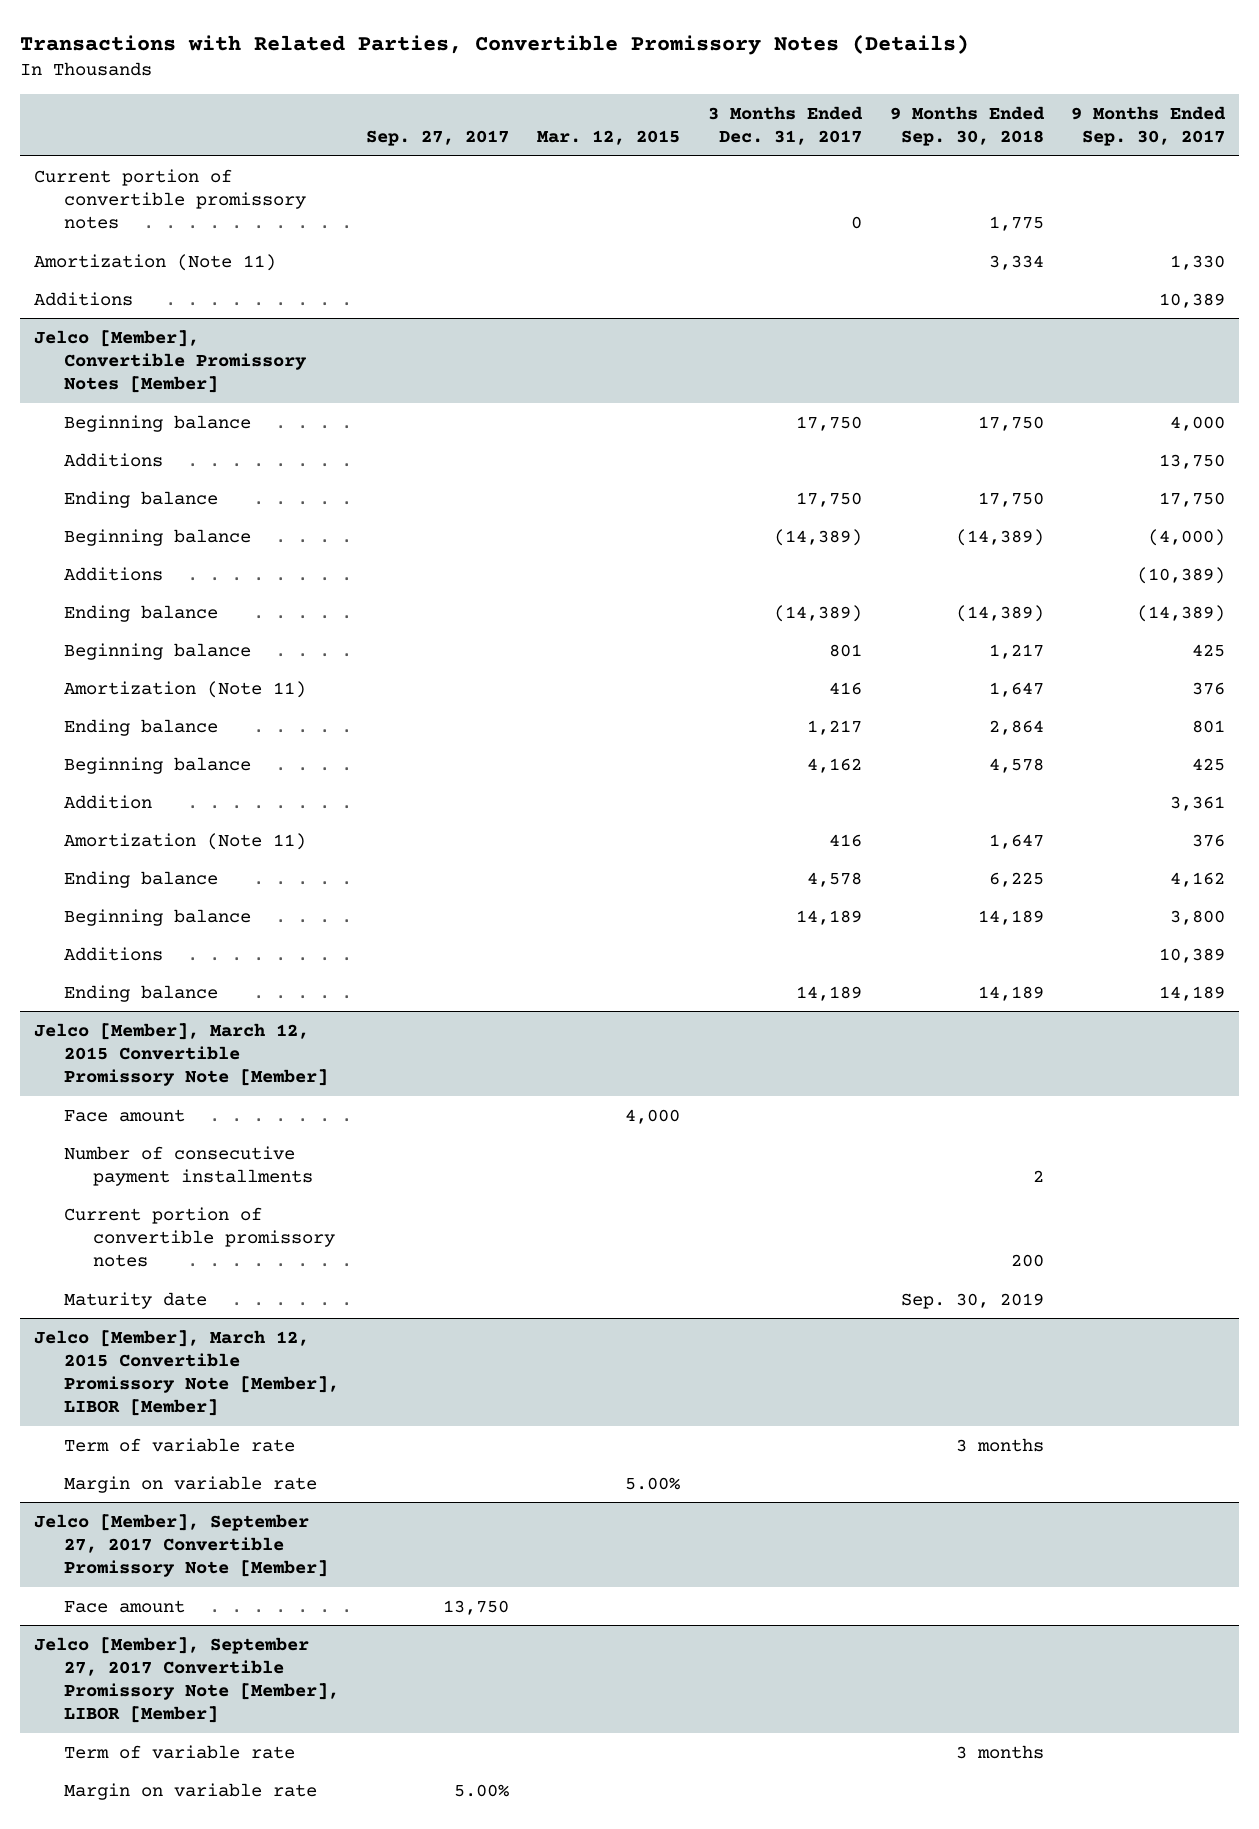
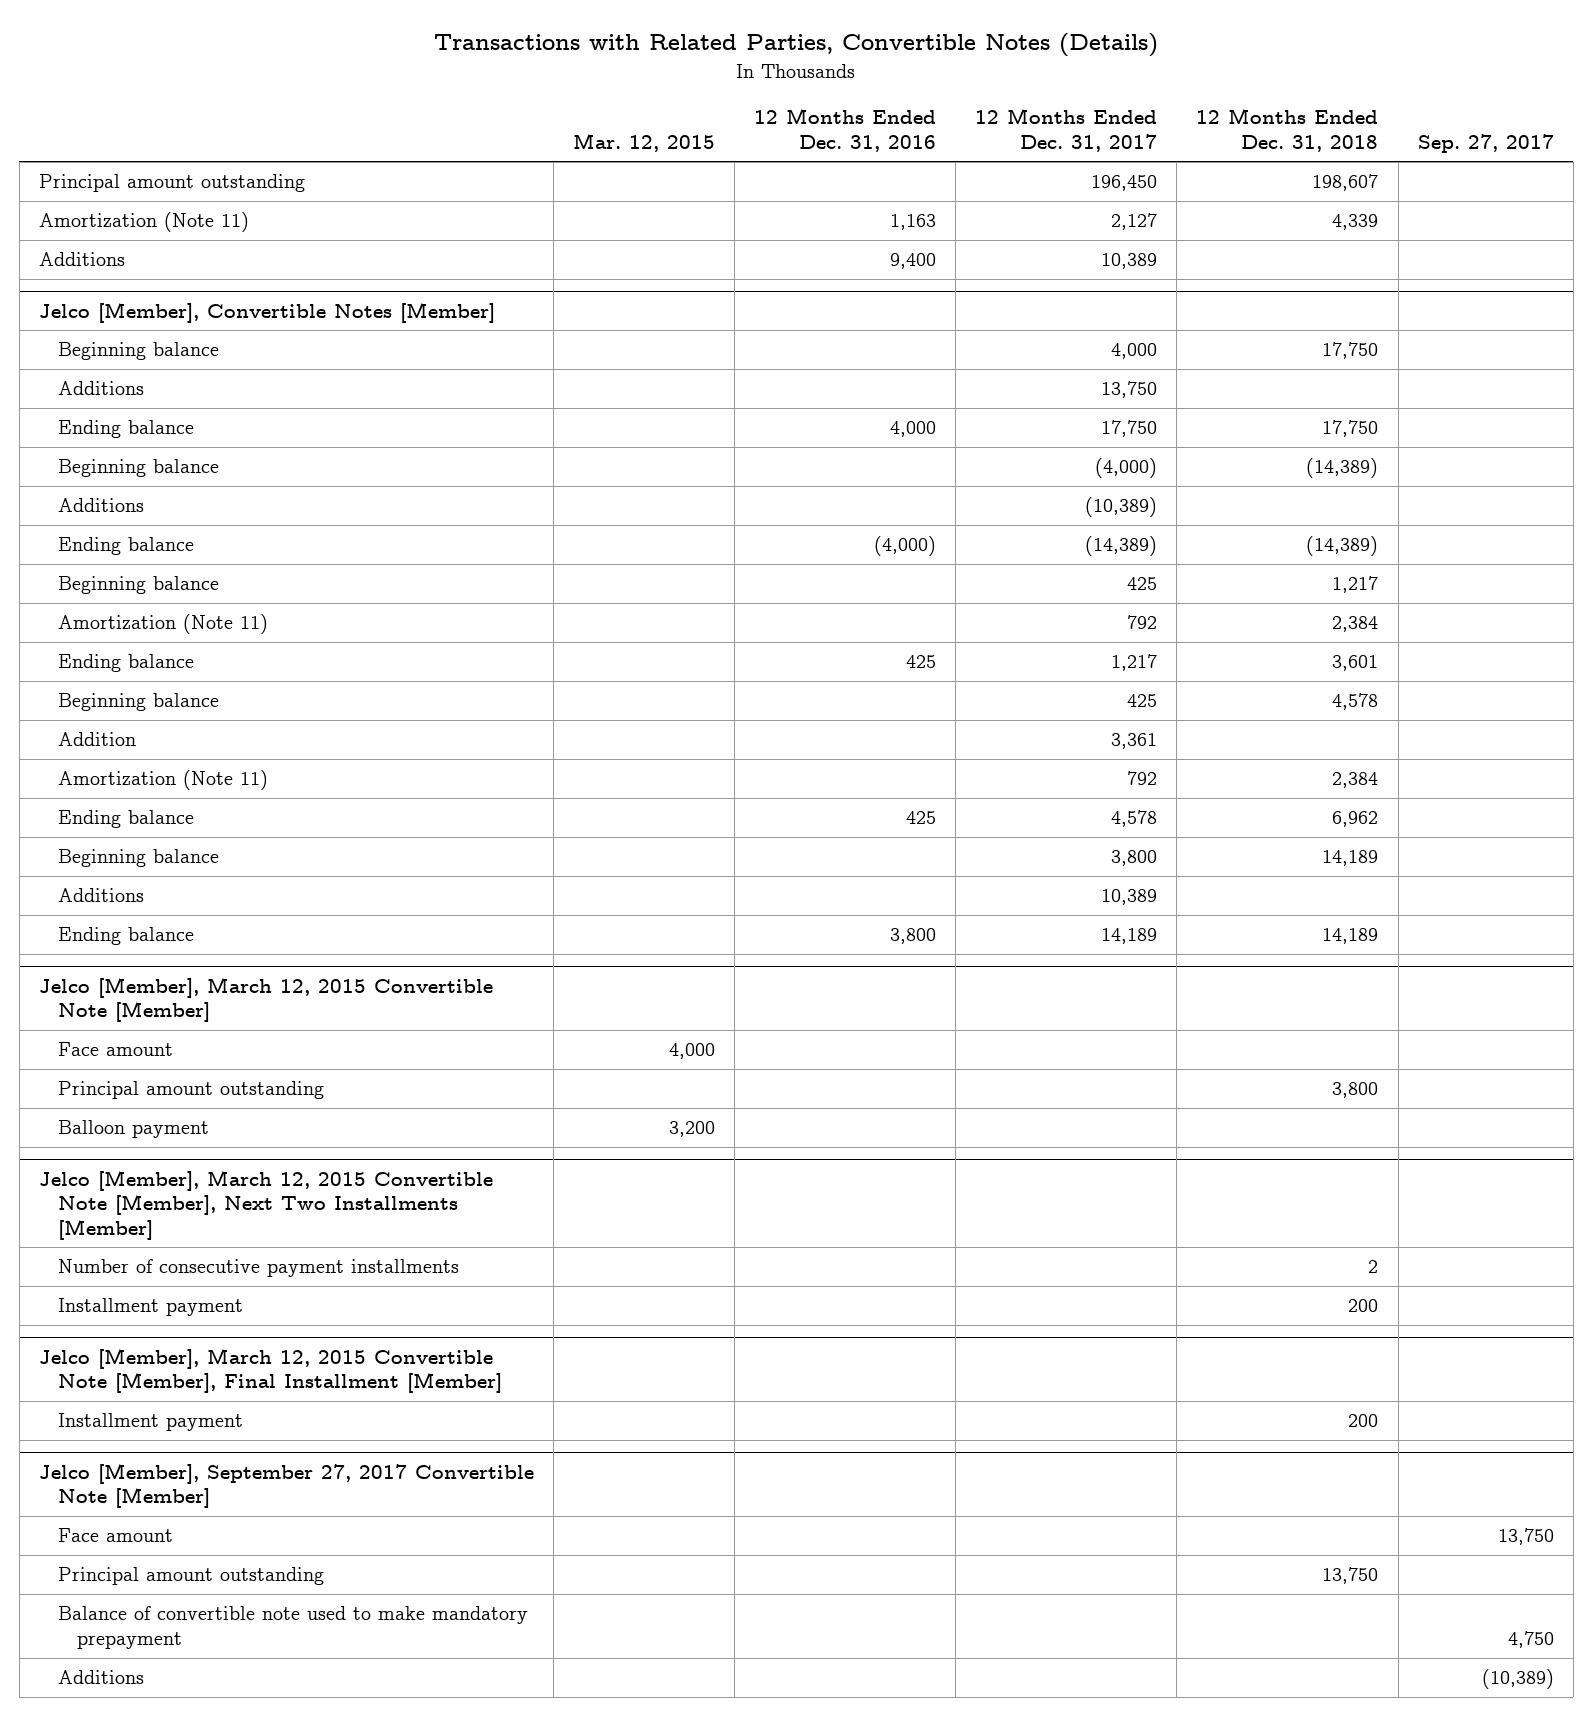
- Transactions with Related Parties, Convertible Promissory Notes (Details)
+ Transactions with Related Parties, Convertible Notes (Details)
- | Sep. 27, 2017 | Mar. 12, 2015 | 3 Months Ended Dec. 31, 2017 | 9 Months Ended Sep. 30, 2018 | 9 Months Ended Sep. 30, 2017
+ | Mar. 12, 2015 | 12 Months Ended Dec. 31, 2016 | 12 Months Ended Dec. 31, 2017 | 12 Months Ended Dec. 31, 2018 | Sep. 27, 2017
- Current portion of convertible promissory notes | | | 0 | 1,775 |
+ Principal amount outstanding | | | 196,450 | 198,607 |
- Jelco [Member], Convertible Promissory Notes [Member]
+ Jelco [Member], Convertible Notes [Member]
- Jelco [Member], March 12, 2015 Convertible Promissory Note [Member]
+ Jelco [Member], March 12, 2015 Convertible Note [Member]
- Number of consecutive payment installments | | | | 2 |
- Current portion of convertible promissory notes | | | | 200 |
- Maturity date | | | | Sep. 30, 2019 |
- Jelco [Member], March 12, 2015 Convertible Promissory Note [Member], LIBOR [Member]
- Term of variable rate | | | | 3 months |
- Margin on variable rate | | 5.00% | | |
- Jelco [Member], September 27, 2017 Convertible Promissory Note [Member]
+ Principal amount outstanding | | | | 3,800 |
+ Balloon payment | 3,200 | | | |
+ Jelco [Member], March 12, 2015 Convertible Note [Member], Next Two Installments [Member]
+ Number of consecutive payment installments | | | | 2 |
+ Installment payment | | | | 200 |
+ Jelco [Member], March 12, 2015 Convertible Note [Member], Final Installment [Member]
+ Installment payment | | | | 200 |
+ Jelco [Member], September 27, 2017 Convertible Note [Member]
- Jelco [Member], September 27, 2017 Convertible Promissory Note [Member], LIBOR [Member]
- Term of variable rate | | | | 3 months |
- Margin on variable rate | 5.00% | | | |
+ Principal amount outstanding | | | | 13,750 |
+ Balance of convertible note used to make mandatory prepayment | | | | | 4,750
+ Additions | | | | | (10,389)

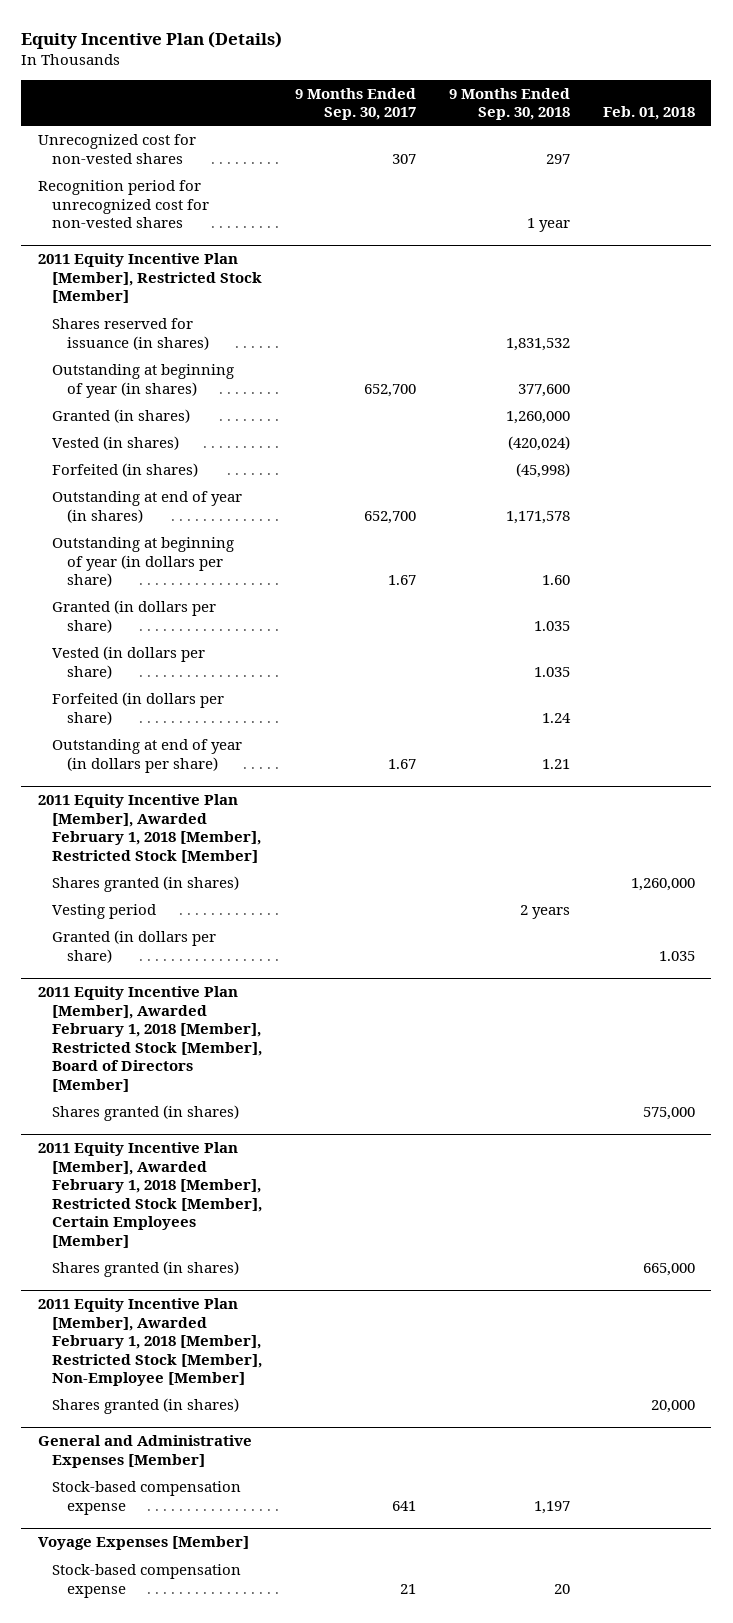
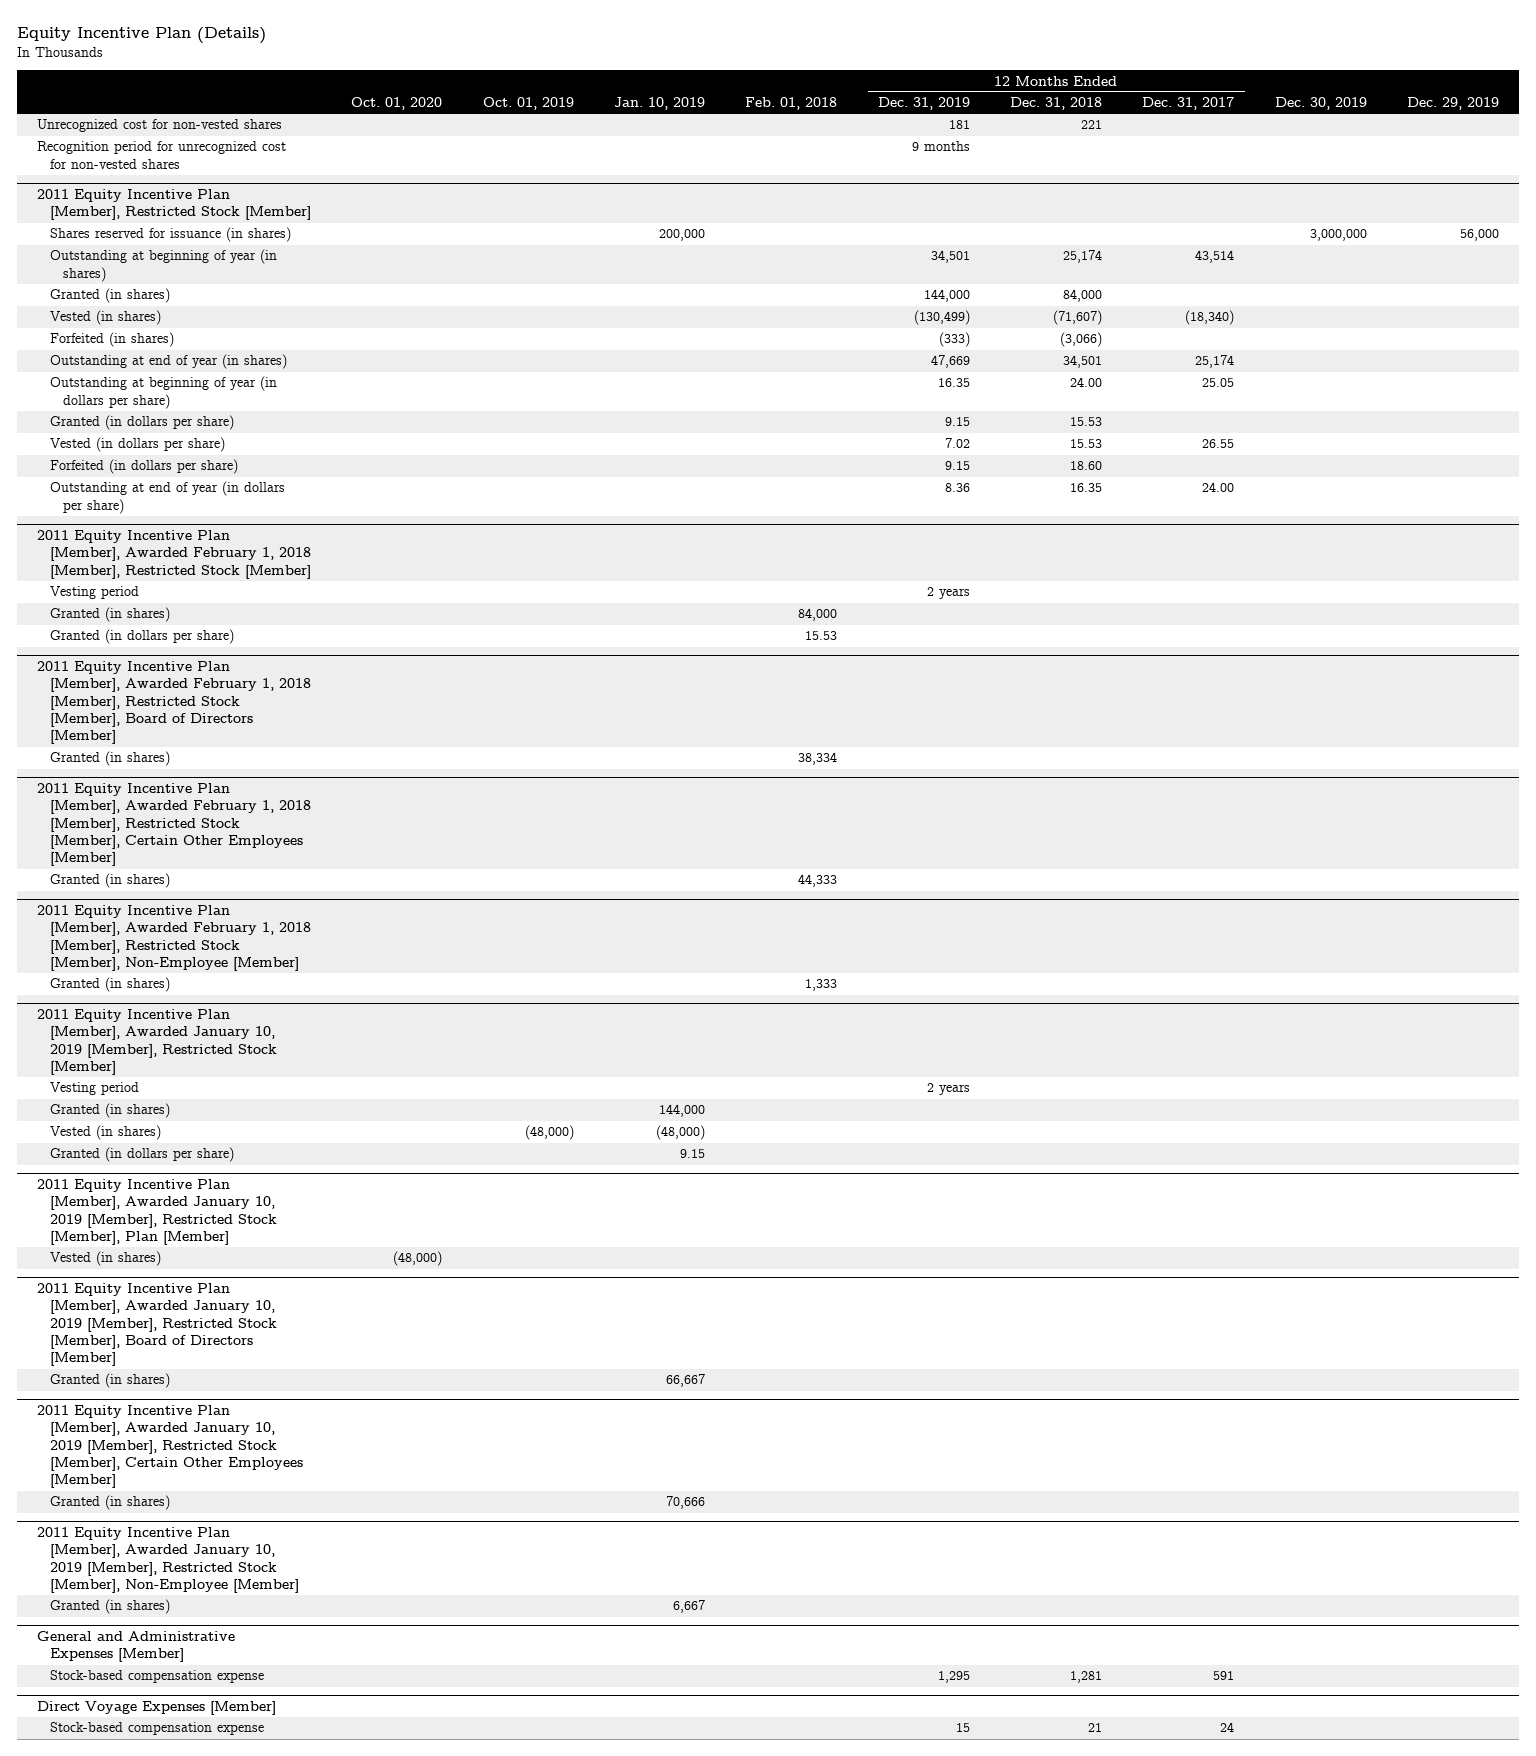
- | 9 Months Ended Sep. 30, 2017 | 9 Months Ended Sep. 30, 2018 | Feb. 01, 2018
+ | Oct. 01, 2020 | Oct. 01, 2019 | Jan. 10, 2019 | Feb. 01, 2018 | 12 Months Ended Dec. 31, 2019 | 12 Months Ended Dec. 31, 2018 | 12 Months Ended Dec. 31, 2017 | Dec. 30, 2019 | Dec. 29, 2019
@ 2011 Equity Incentive Plan [Member], Awarded February 1, 2018 [Member], Restricted Stock [Member]
- Shares granted (in shares) | | | 1,260,000
- Granted (in dollars per share) | | | 1.035
+ Granted (in shares) | | | | 84,000 | | | | |
+ Granted (in dollars per share) | | | | 15.53 | | | | |
@ 2011 Equity Incentive Plan [Member], Awarded February 1, 2018 [Member], Restricted Stock [Member], Board of Directors [Member]
- Shares granted (in shares) | | | 575,000
- 2011 Equity Incentive Plan [Member], Awarded February 1, 2018 [Member], Restricted Stock [Member], Certain Employees [Member]
- Shares granted (in shares) | | | 665,000
@ 2011 Equity Incentive Plan [Member], Awarded February 1, 2018 [Member], Restricted Stock [Member], Board of Directors [Member]
+ Granted (in shares) | | | | 38,334 | | | | |
+ 2011 Equity Incentive Plan [Member], Awarded February 1, 2018 [Member], Restricted Stock [Member], Certain Other Employees [Member]
+ Granted (in shares) | | | | 44,333 | | | | |
@ 2011 Equity Incentive Plan [Member], Awarded February 1, 2018 [Member], Restricted Stock [Member], Non-Employee [Member]
- Shares granted (in shares) | | | 20,000
+ Granted (in shares) | | | | 1,333 | | | | |
+ 2011 Equity Incentive Plan [Member], Awarded January 10, 2019 [Member], Restricted Stock [Member]
+ Vesting period | | | | | 2 years | | | |
+ Granted (in shares) | | | 144,000 | | | | | |
+ Vested (in shares) | | (48,000) | (48,000) | | | | | |
+ Granted (in dollars per share) | | | 9.15 | | | | | |
+ 2011 Equity Incentive Plan [Member], Awarded January 10, 2019 [Member], Restricted Stock [Member], Plan [Member]
+ Vested (in shares) | (48,000) | | | | | | | |
+ 2011 Equity Incentive Plan [Member], Awarded January 10, 2019 [Member], Restricted Stock [Member], Board of Directors [Member]
+ Granted (in shares) | | | 66,667 | | | | | |
+ 2011 Equity Incentive Plan [Member], Awarded January 10, 2019 [Member], Restricted Stock [Member], Certain Other Employees [Member]
+ Granted (in shares) | | | 70,666 | | | | | |
+ 2011 Equity Incentive Plan [Member], Awarded January 10, 2019 [Member], Restricted Stock [Member], Non-Employee [Member]
+ Granted (in shares) | | | 6,667 | | | | | |
- Voyage Expenses [Member]
- Stock-based compensation expense | 21 | 20 |
+ Direct Voyage Expenses [Member]
+ Stock-based compensation expense | | | | | 15 | 21 | 24 | |

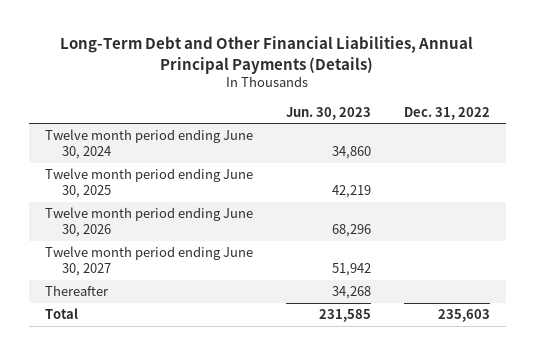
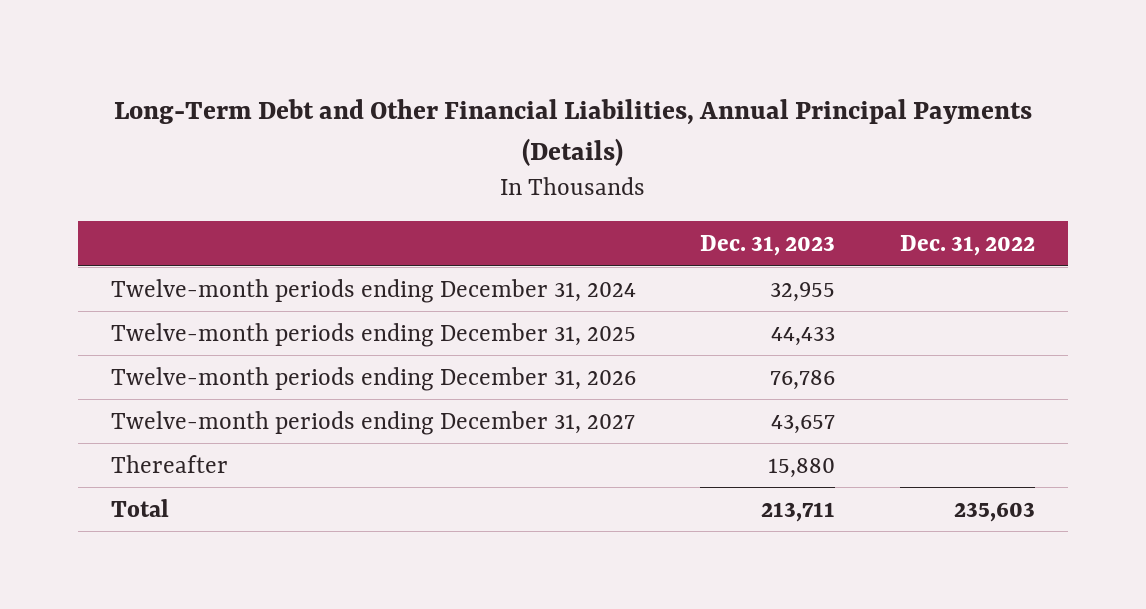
- | Jun. 30, 2023 | Dec. 31, 2022
+ | Dec. 31, 2023 | Dec. 31, 2022
- Twelve month period ending June 30, 2024 | 34,860 |
- Twelve month period ending June 30, 2025 | 42,219 |
- Twelve month period ending June 30, 2026 | 68,296 |
- Twelve month period ending June 30, 2027 | 51,942 |
+ Twelve-month periods ending December 31, 2024 | 32,955 |
+ Twelve-month periods ending December 31, 2025 | 44,433 |
+ Twelve-month periods ending December 31, 2026 | 76,786 |
+ Twelve-month periods ending December 31, 2027 | 43,657 |

